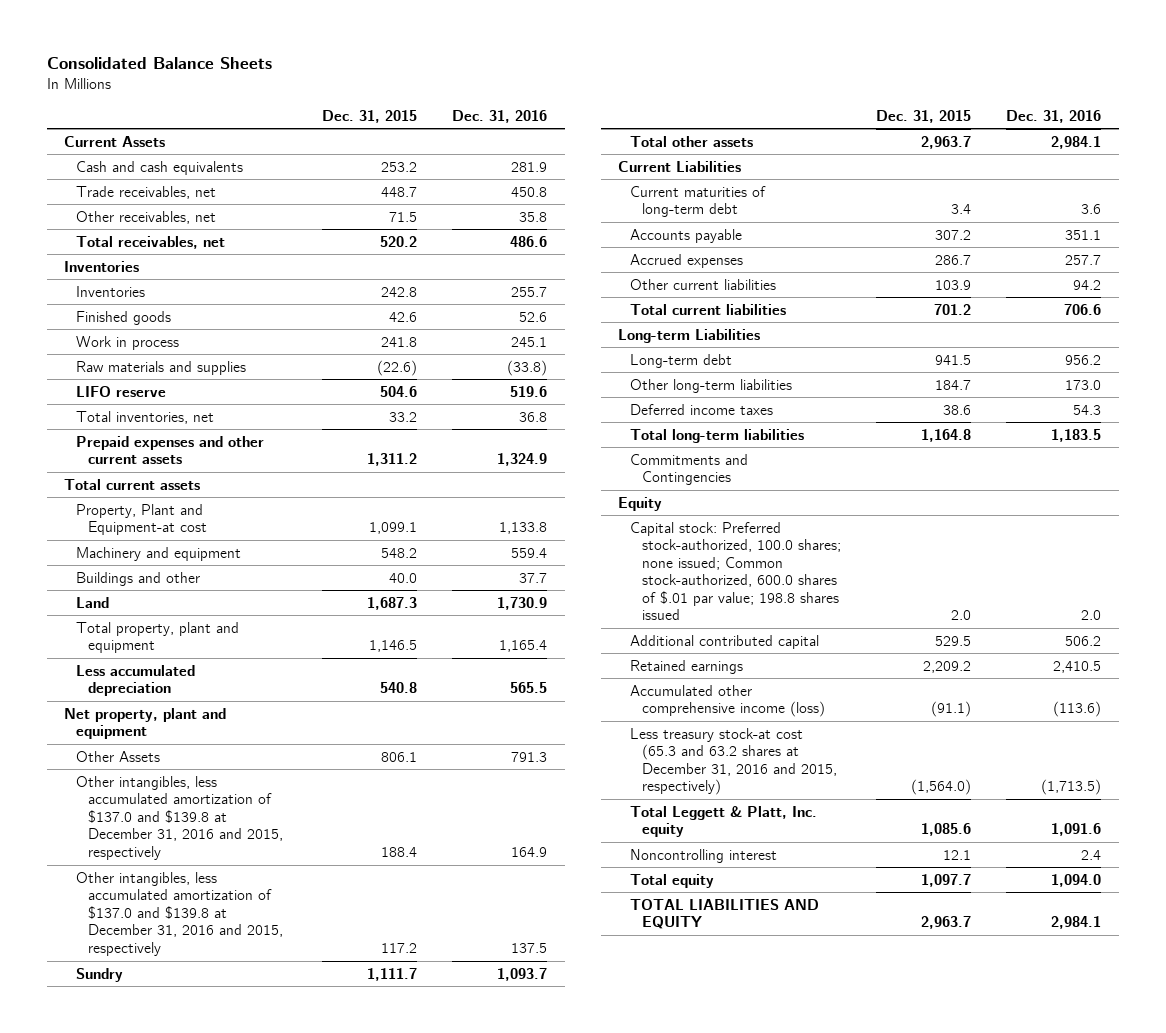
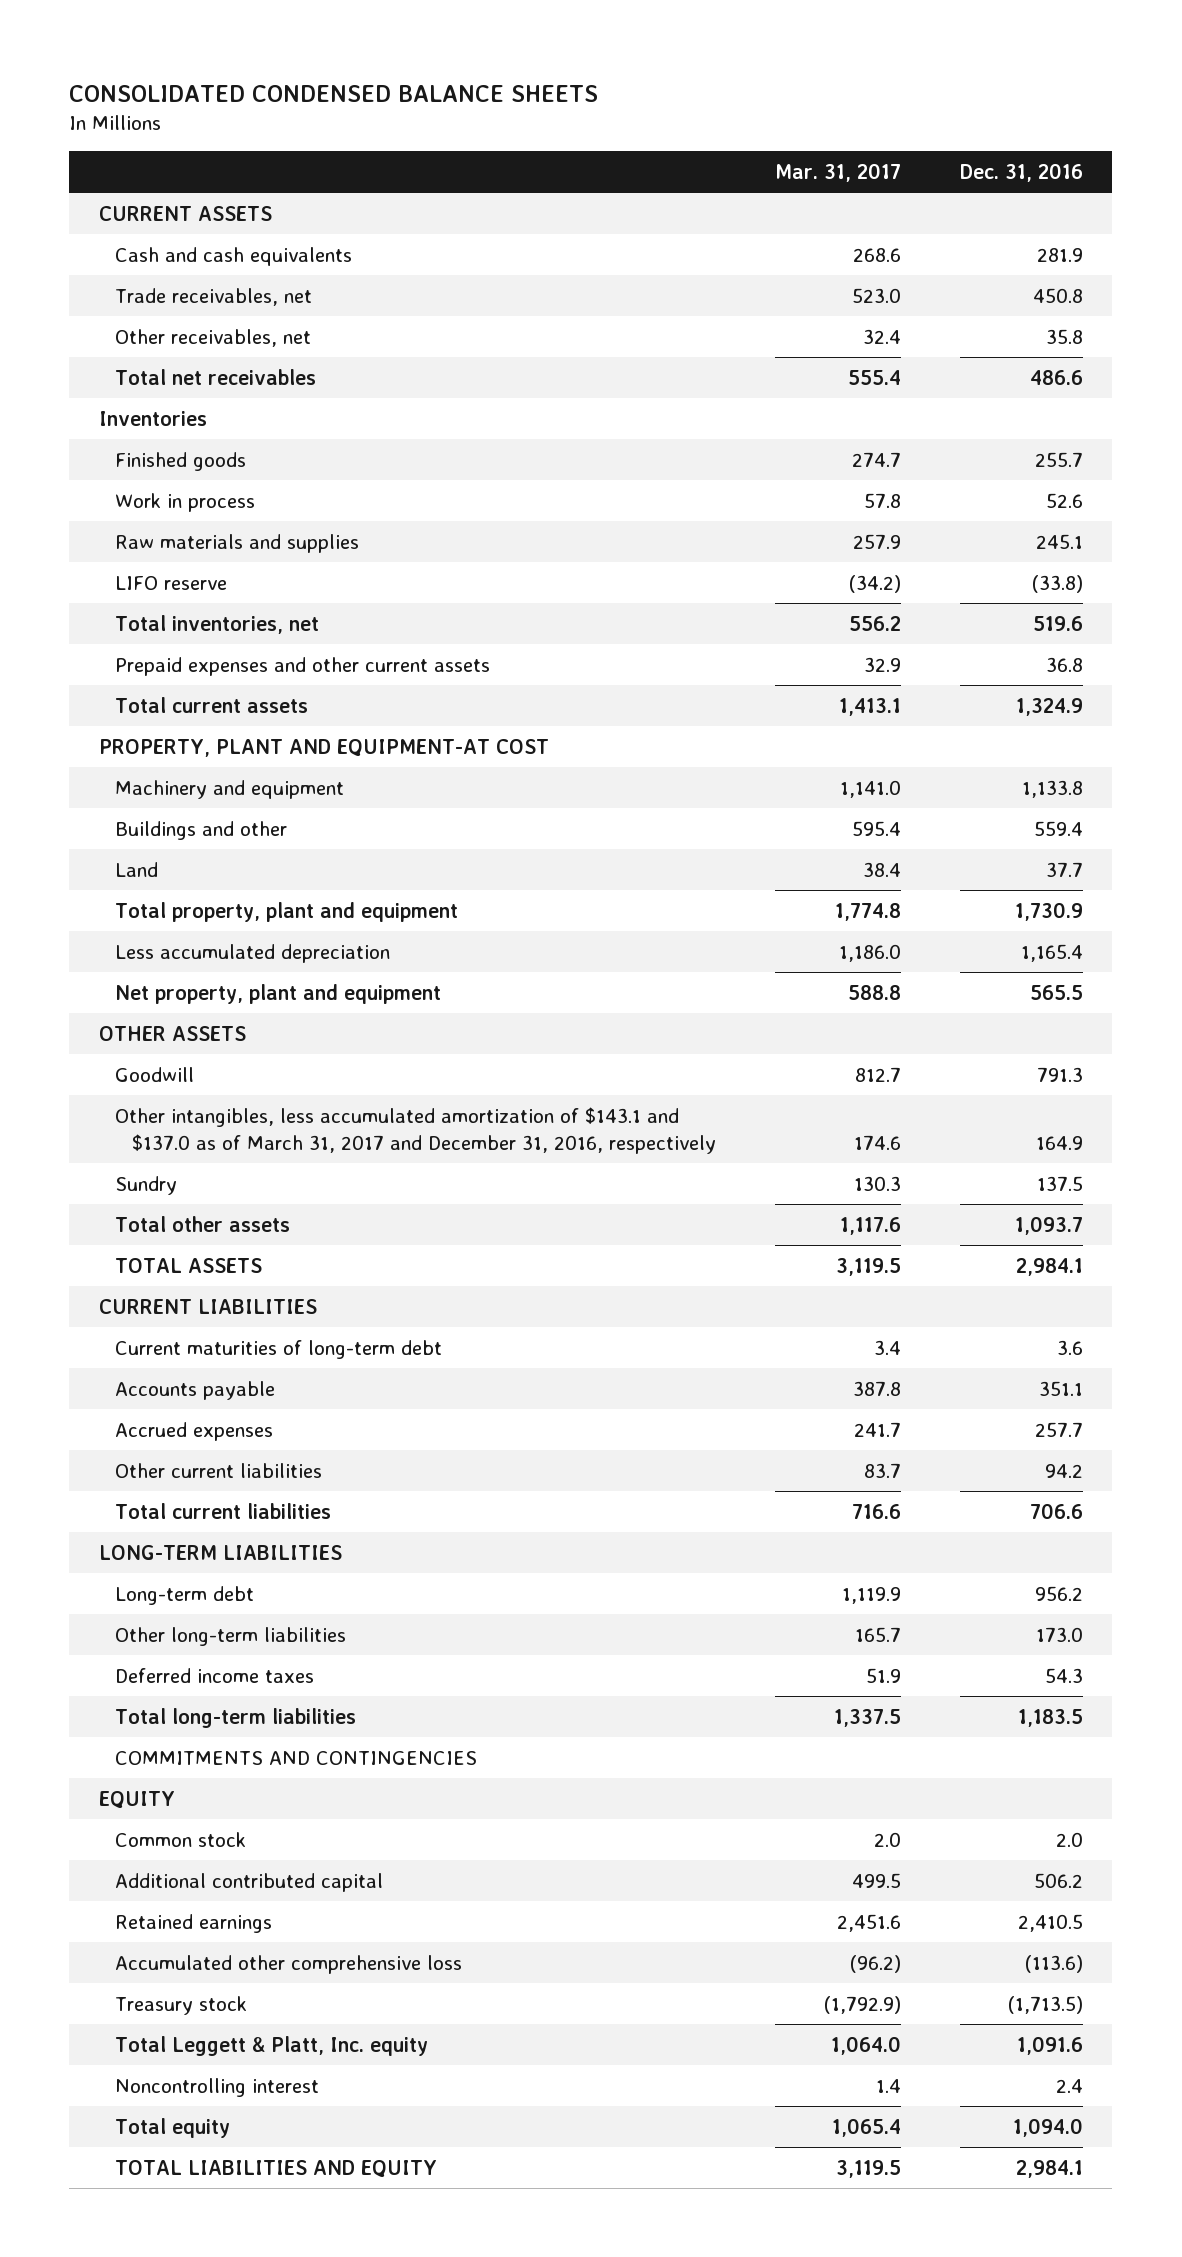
- Consolidated Balance Sheets
+ CONSOLIDATED CONDENSED BALANCE SHEETS
- | Dec. 31, 2015 | Dec. 31, 2016
+ | Mar. 31, 2017 | Dec. 31, 2016
- Current Assets
+ CURRENT ASSETS
- Total receivables, net | 520.2 | 486.6
+ Total net receivables | 555.4 | 486.6
- Inventories | 242.8 | 255.7
- Finished goods | 42.6 | 52.6
- Work in process | 241.8 | 245.1
- Raw materials and supplies | (22.6) | (33.8)
- LIFO reserve | 504.6 | 519.6
- Total inventories, net | 33.2 | 36.8
- Prepaid expenses and other current assets | 1,311.2 | 1,324.9
- Total current assets
- Property, Plant and Equipment-at cost | 1,099.1 | 1,133.8
- Machinery and equipment | 548.2 | 559.4
- Buildings and other | 40.0 | 37.7
- Land | 1,687.3 | 1,730.9
- Total property, plant and equipment | 1,146.5 | 1,165.4
- Less accumulated depreciation | 540.8 | 565.5
- Net property, plant and equipment
- Other Assets | 806.1 | 791.3
- Other intangibles, less accumulated amortization of $137.0 and $139.8 at December 31, 2016 and 2015, respectively | 188.4 | 164.9
- Other intangibles, less accumulated amortization of $137.0 and $139.8 at December 31, 2016 and 2015, respectively | 117.2 | 137.5
- Sundry | 1,111.7 | 1,093.7
- Total other assets | 2,963.7 | 2,984.1
- Current Liabilities
+ Finished goods | 274.7 | 255.7
+ Work in process | 57.8 | 52.6
+ Raw materials and supplies | 257.9 | 245.1
+ LIFO reserve | (34.2) | (33.8)
+ Total inventories, net | 556.2 | 519.6
+ Prepaid expenses and other current assets | 32.9 | 36.8
+ Total current assets | 1,413.1 | 1,324.9
+ PROPERTY, PLANT AND EQUIPMENT-AT COST
+ Machinery and equipment | 1,141.0 | 1,133.8
+ Buildings and other | 595.4 | 559.4
+ Land | 38.4 | 37.7
+ Total property, plant and equipment | 1,774.8 | 1,730.9
+ Less accumulated depreciation | 1,186.0 | 1,165.4
+ Net property, plant and equipment | 588.8 | 565.5
+ OTHER ASSETS
+ Goodwill | 812.7 | 791.3
+ Other intangibles, less accumulated amortization of $143.1 and $137.0 as of March 31, 2017 and December 31, 2016, respectively | 174.6 | 164.9
+ Sundry | 130.3 | 137.5
+ Total other assets | 1,117.6 | 1,093.7
+ TOTAL ASSETS | 3,119.5 | 2,984.1
+ CURRENT LIABILITIES
- Long-term Liabilities
+ LONG-TERM LIABILITIES
- Commitments and Contingencies
- Equity
- Capital stock: Preferred stock-authorized, 100.0 shares; none issued; Common stock-authorized, 600.0 shares of $.01 par value; 198.8 shares issued | 2.0 | 2.0
+ COMMITMENTS AND CONTINGENCIES
+ EQUITY
+ Common stock | 2.0 | 2.0
- Accumulated other comprehensive income (loss) | (91.1) | (113.6)
- Less treasury stock-at cost (65.3 and 63.2 shares at December 31, 2016 and 2015, respectively) | (1,564.0) | (1,713.5)
+ Accumulated other comprehensive loss | (96.2) | (113.6)
+ Treasury stock | (1,792.9) | (1,713.5)

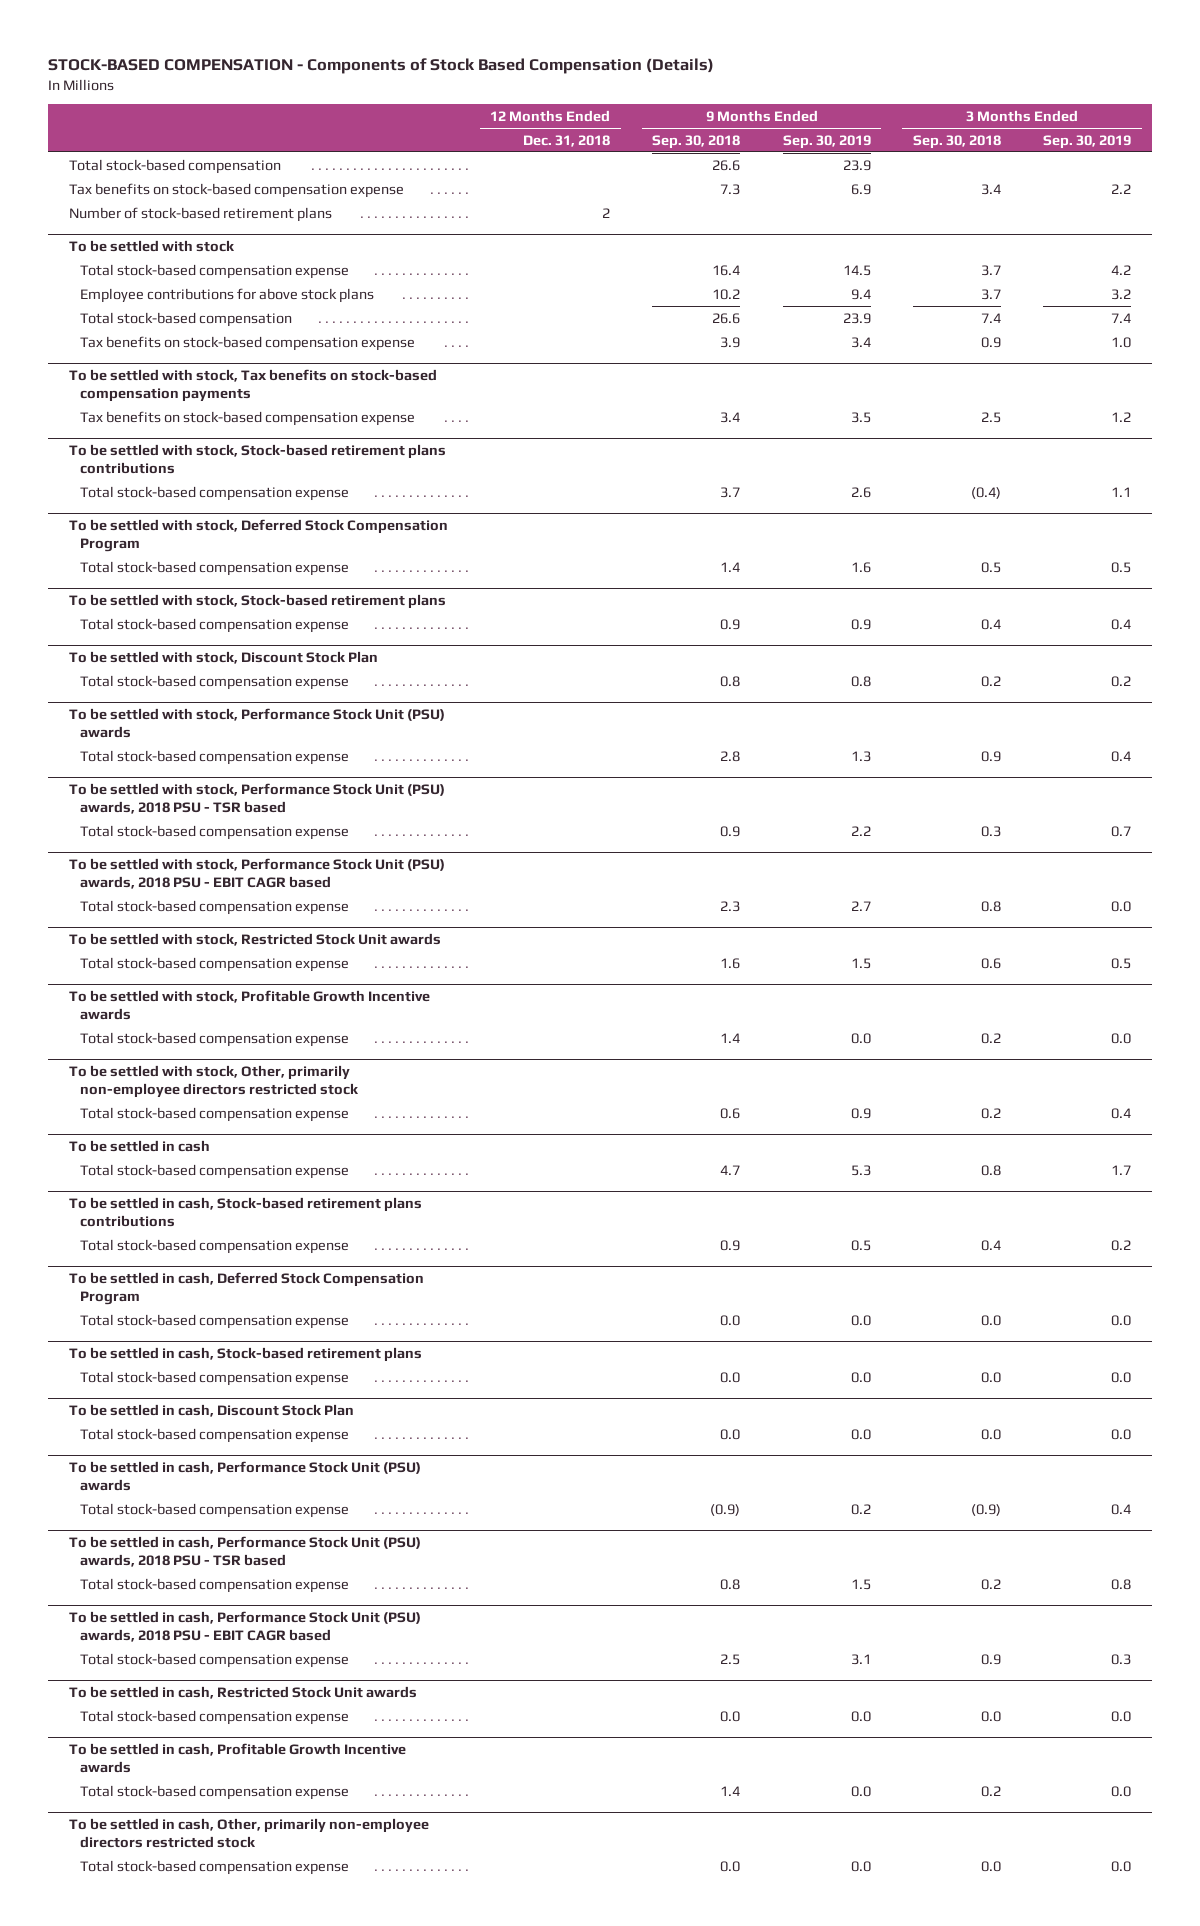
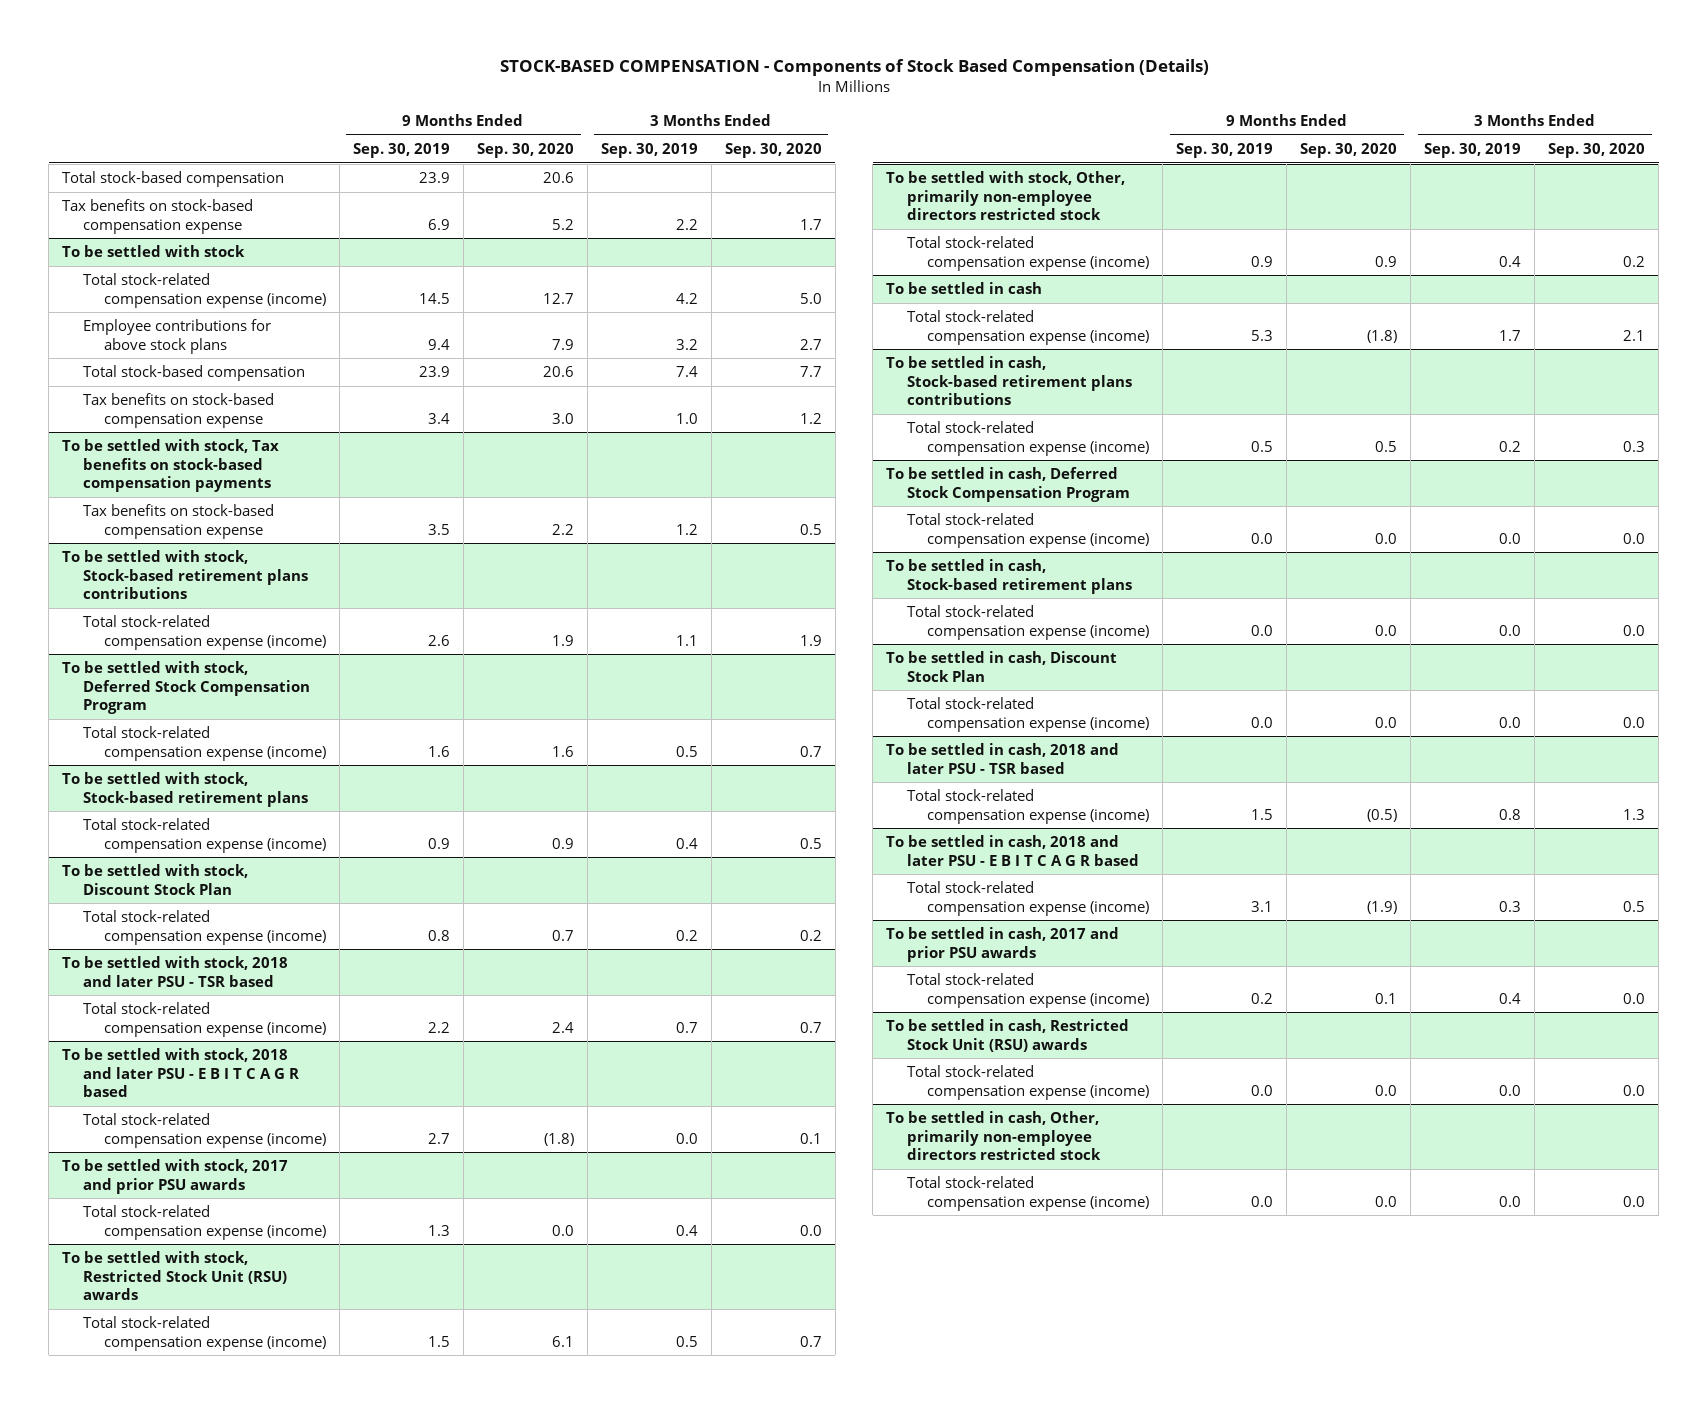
- | 12 Months Ended Dec. 31, 2018 | 9 Months Ended Sep. 30, 2018 | 9 Months Ended Sep. 30, 2019 | 3 Months Ended Sep. 30, 2018 | 3 Months Ended Sep. 30, 2019
+ | 9 Months Ended Sep. 30, 2019 | 9 Months Ended Sep. 30, 2020 | 3 Months Ended Sep. 30, 2019 | 3 Months Ended Sep. 30, 2020
- Number of stock-based retirement plans | 2 | | | |
@ To be settled with stock
- Total stock-based compensation expense | | 16.4 | 14.5 | 3.7 | 4.2
+ Total stock-related compensation expense (income) | 14.5 | 12.7 | 4.2 | 5.0
@ To be settled with stock, Stock-based retirement plans contributions
- Total stock-based compensation expense | | 3.7 | 2.6 | (0.4) | 1.1
+ Total stock-related compensation expense (income) | 2.6 | 1.9 | 1.1 | 1.9
@ To be settled with stock, Deferred Stock Compensation Program
- Total stock-based compensation expense | | 1.4 | 1.6 | 0.5 | 0.5
+ Total stock-related compensation expense (income) | 1.6 | 1.6 | 0.5 | 0.7
@ To be settled with stock, Stock-based retirement plans
- Total stock-based compensation expense | | 0.9 | 0.9 | 0.4 | 0.4
+ Total stock-related compensation expense (income) | 0.9 | 0.9 | 0.4 | 0.5
@ To be settled with stock, Discount Stock Plan
- Total stock-based compensation expense | | 0.8 | 0.8 | 0.2 | 0.2
- To be settled with stock, Performance Stock Unit (PSU) awards
- Total stock-based compensation expense | | 2.8 | 1.3 | 0.9 | 0.4
- To be settled with stock, Performance Stock Unit (PSU) awards, 2018 PSU - TSR based
- Total stock-based compensation expense | | 0.9 | 2.2 | 0.3 | 0.7
- To be settled with stock, Performance Stock Unit (PSU) awards, 2018 PSU - EBIT CAGR based
- Total stock-based compensation expense | | 2.3 | 2.7 | 0.8 | 0.0
- To be settled with stock, Restricted Stock Unit awards
- Total stock-based compensation expense | | 1.6 | 1.5 | 0.6 | 0.5
- To be settled with stock, Profitable Growth Incentive awards
- Total stock-based compensation expense | | 1.4 | 0.0 | 0.2 | 0.0
@ To be settled with stock, Discount Stock Plan
+ Total stock-related compensation expense (income) | 0.8 | 0.7 | 0.2 | 0.2
+ To be settled with stock, 2018 and later PSU - TSR based
+ Total stock-related compensation expense (income) | 2.2 | 2.4 | 0.7 | 0.7
+ To be settled with stock, 2018 and later PSU - E B I T C A G R based
+ Total stock-related compensation expense (income) | 2.7 | (1.8) | 0.0 | 0.1
+ To be settled with stock, 2017 and prior PSU awards
+ Total stock-related compensation expense (income) | 1.3 | 0.0 | 0.4 | 0.0
+ To be settled with stock, Restricted Stock Unit (RSU) awards
+ Total stock-related compensation expense (income) | 1.5 | 6.1 | 0.5 | 0.7
@ To be settled with stock, Other, primarily non-employee directors restricted stock
- Total stock-based compensation expense | | 0.6 | 0.9 | 0.2 | 0.4
+ Total stock-related compensation expense (income) | 0.9 | 0.9 | 0.4 | 0.2
@ To be settled in cash
- Total stock-based compensation expense | | 4.7 | 5.3 | 0.8 | 1.7
+ Total stock-related compensation expense (income) | 5.3 | (1.8) | 1.7 | 2.1
@ To be settled in cash, Stock-based retirement plans contributions
- Total stock-based compensation expense | | 0.9 | 0.5 | 0.4 | 0.2
+ Total stock-related compensation expense (income) | 0.5 | 0.5 | 0.2 | 0.3
@ To be settled in cash, Deferred Stock Compensation Program
- Total stock-based compensation expense | | 0.0 | 0.0 | 0.0 | 0.0
+ Total stock-related compensation expense (income) | 0.0 | 0.0 | 0.0 | 0.0
@ To be settled in cash, Stock-based retirement plans
- Total stock-based compensation expense | | 0.0 | 0.0 | 0.0 | 0.0
+ Total stock-related compensation expense (income) | 0.0 | 0.0 | 0.0 | 0.0
@ To be settled in cash, Discount Stock Plan
- Total stock-based compensation expense | | 0.0 | 0.0 | 0.0 | 0.0
- To be settled in cash, Performance Stock Unit (PSU) awards
- Total stock-based compensation expense | | (0.9) | 0.2 | (0.9) | 0.4
- To be settled in cash, Performance Stock Unit (PSU) awards, 2018 PSU - TSR based
- Total stock-based compensation expense | | 0.8 | 1.5 | 0.2 | 0.8
- To be settled in cash, Performance Stock Unit (PSU) awards, 2018 PSU - EBIT CAGR based
- Total stock-based compensation expense | | 2.5 | 3.1 | 0.9 | 0.3
- To be settled in cash, Restricted Stock Unit awards
- Total stock-based compensation expense | | 0.0 | 0.0 | 0.0 | 0.0
- To be settled in cash, Profitable Growth Incentive awards
- Total stock-based compensation expense | | 1.4 | 0.0 | 0.2 | 0.0
@ To be settled in cash, Discount Stock Plan
+ Total stock-related compensation expense (income) | 0.0 | 0.0 | 0.0 | 0.0
+ To be settled in cash, 2018 and later PSU - TSR based
+ Total stock-related compensation expense (income) | 1.5 | (0.5) | 0.8 | 1.3
+ To be settled in cash, 2018 and later PSU - E B I T C A G R based
+ Total stock-related compensation expense (income) | 3.1 | (1.9) | 0.3 | 0.5
+ To be settled in cash, 2017 and prior PSU awards
+ Total stock-related compensation expense (income) | 0.2 | 0.1 | 0.4 | 0.0
+ To be settled in cash, Restricted Stock Unit (RSU) awards
+ Total stock-related compensation expense (income) | 0.0 | 0.0 | 0.0 | 0.0
@ To be settled in cash, Other, primarily non-employee directors restricted stock
- Total stock-based compensation expense | | 0.0 | 0.0 | 0.0 | 0.0
+ Total stock-related compensation expense (income) | 0.0 | 0.0 | 0.0 | 0.0

